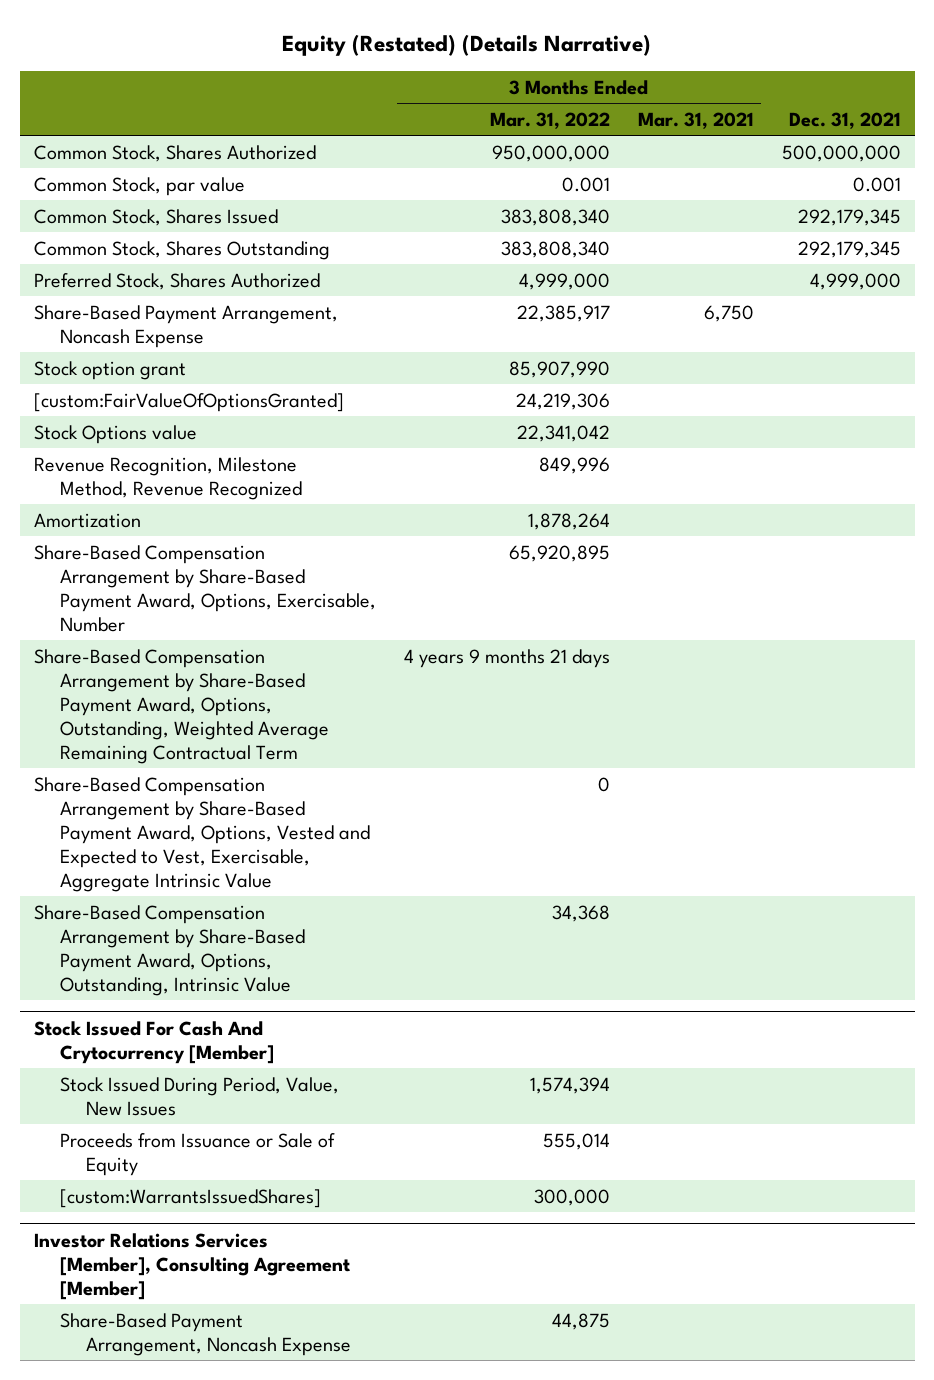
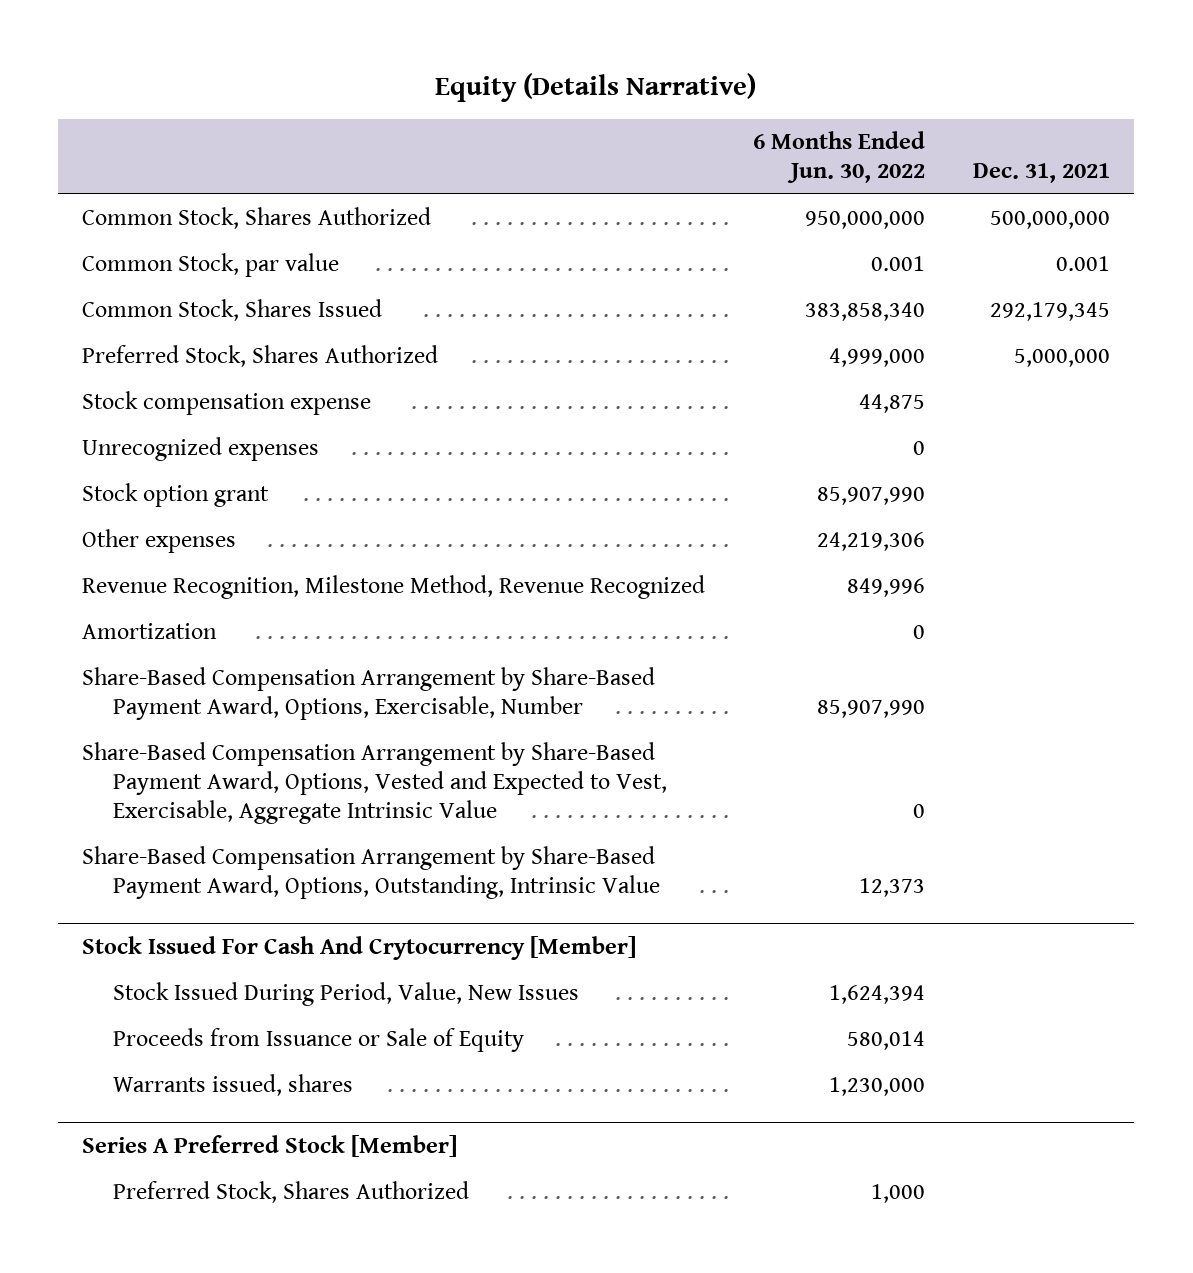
- Equity (Restated) (Details Narrative)
+ Equity (Details Narrative)
- | 3 Months Ended Mar. 31, 2022 | 3 Months Ended Mar. 31, 2021 | Dec. 31, 2021
+ | 6 Months Ended Jun. 30, 2022 | Dec. 31, 2021
- Common Stock, Shares Outstanding | 383,808,340 | | 292,179,345
- Preferred Stock, Shares Authorized | 4,999,000 | | 4,999,000
- Share-Based Payment Arrangement, Noncash Expense | 22,385,917 | 6,750 |
+ Preferred Stock, Shares Authorized | 4,999,000 | 5,000,000
+ Stock compensation expense | 44,875 |
+ Unrecognized expenses | 0 |
- [custom:FairValueOfOptionsGranted] | 24,219,306 | |
- Stock Options value | 22,341,042 | |
+ Other expenses | 24,219,306 |
- Share-Based Compensation Arrangement by Share-Based Payment Award, Options, Outstanding, Weighted Average Remaining Contractual Term | 4 years 9 months 21 days | |
@ Stock Issued For Cash And Crytocurrency [Member]
- [custom:WarrantsIssuedShares] | 300,000 | |
- Investor Relations Services [Member], Consulting Agreement [Member]
- Share-Based Payment Arrangement, Noncash Expense | 44,875 | |
@ Stock Issued For Cash And Crytocurrency [Member]
+ Warrants issued, shares | 1,230,000 |
+ Series A Preferred Stock [Member]
+ Preferred Stock, Shares Authorized | 1,000 |

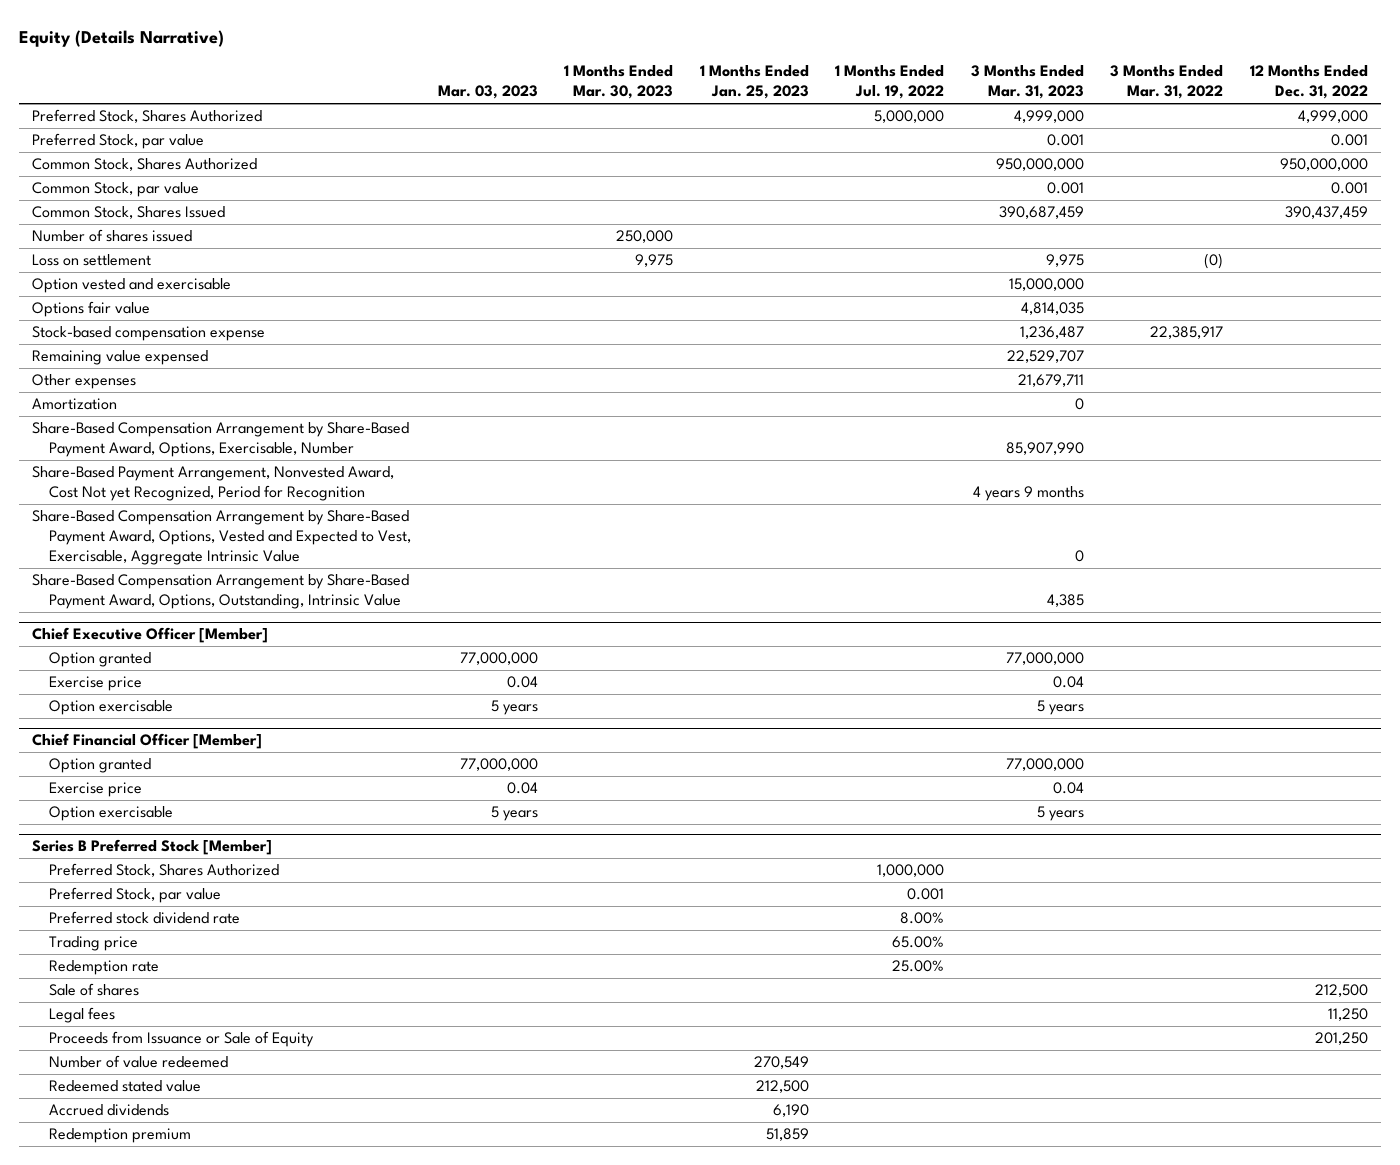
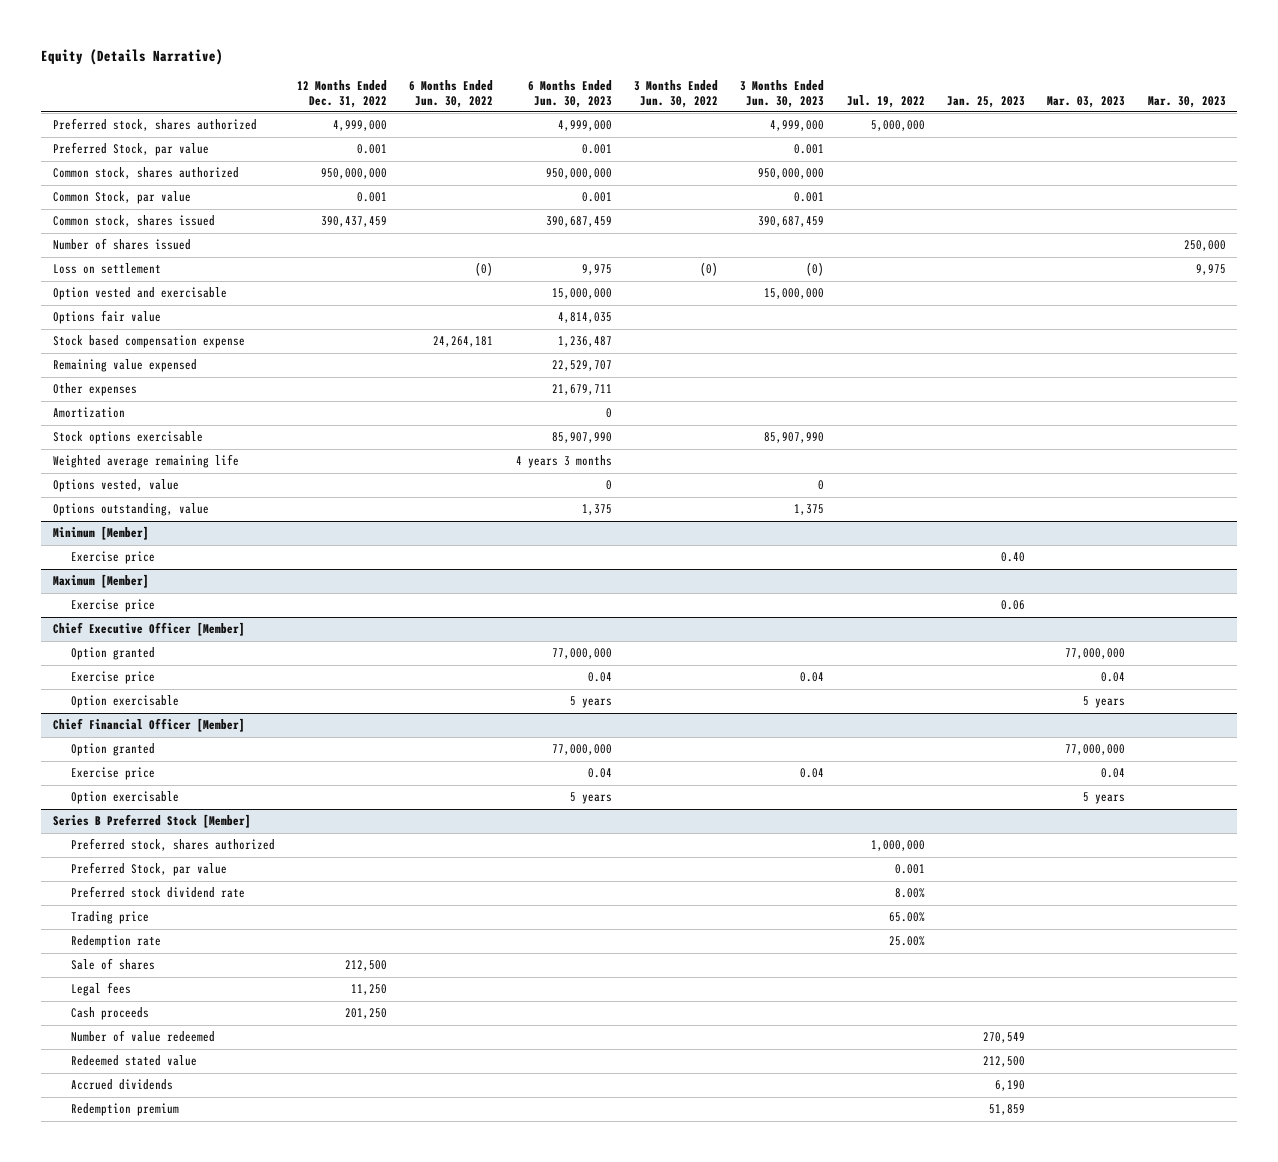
- | Mar. 03, 2023 | 1 Months Ended Mar. 30, 2023 | 1 Months Ended Jan. 25, 2023 | 1 Months Ended Jul. 19, 2022 | 3 Months Ended Mar. 31, 2023 | 3 Months Ended Mar. 31, 2022 | 12 Months Ended Dec. 31, 2022
+ | 12 Months Ended Dec. 31, 2022 | 6 Months Ended Jun. 30, 2022 | 6 Months Ended Jun. 30, 2023 | 3 Months Ended Jun. 30, 2022 | 3 Months Ended Jun. 30, 2023 | Jul. 19, 2022 | Jan. 25, 2023 | Mar. 03, 2023 | Mar. 30, 2023
- Preferred Stock, Shares Authorized | | | | 5,000,000 | 4,999,000 | | 4,999,000
+ Preferred stock, shares authorized | 4,999,000 | | 4,999,000 | | 4,999,000 | 5,000,000 | | |
- Common Stock, Shares Authorized | | | | | 950,000,000 | | 950,000,000
+ Common stock, shares authorized | 950,000,000 | | 950,000,000 | | 950,000,000 | | | |
- Common Stock, Shares Issued | | | | | 390,687,459 | | 390,437,459
+ Common stock, shares issued | 390,437,459 | | 390,687,459 | | 390,687,459 | | | |
- Stock-based compensation expense | | | | | 1,236,487 | 22,385,917 |
+ Stock based compensation expense | | 24,264,181 | 1,236,487 | | | | | |
- Share-Based Compensation Arrangement by Share-Based Payment Award, Options, Exercisable, Number | | | | | 85,907,990 | |
- Share-Based Payment Arrangement, Nonvested Award, Cost Not yet Recognized, Period for Recognition | | | | | 4 years 9 months | |
- Share-Based Compensation Arrangement by Share-Based Payment Award, Options, Vested and Expected to Vest, Exercisable, Aggregate Intrinsic Value | | | | | 0 | |
- Share-Based Compensation Arrangement by Share-Based Payment Award, Options, Outstanding, Intrinsic Value | | | | | 4,385 | |
+ Stock options exercisable | | | 85,907,990 | | 85,907,990 | | | |
+ Weighted average remaining life | | | 4 years 3 months | | | | | |
+ Options vested, value | | | 0 | | 0 | | | |
+ Options outstanding, value | | | 1,375 | | 1,375 | | | |
+ Minimum [Member]
+ Exercise price | | | | | | | 0.40 | |
+ Maximum [Member]
+ Exercise price | | | | | | | 0.06 | |
@ Series B Preferred Stock [Member]
- Preferred Stock, Shares Authorized | | | | 1,000,000 | | |
+ Preferred stock, shares authorized | | | | | | 1,000,000 | | |
- Proceeds from Issuance or Sale of Equity | | | | | | | 201,250
+ Cash proceeds | 201,250 | | | | | | | |

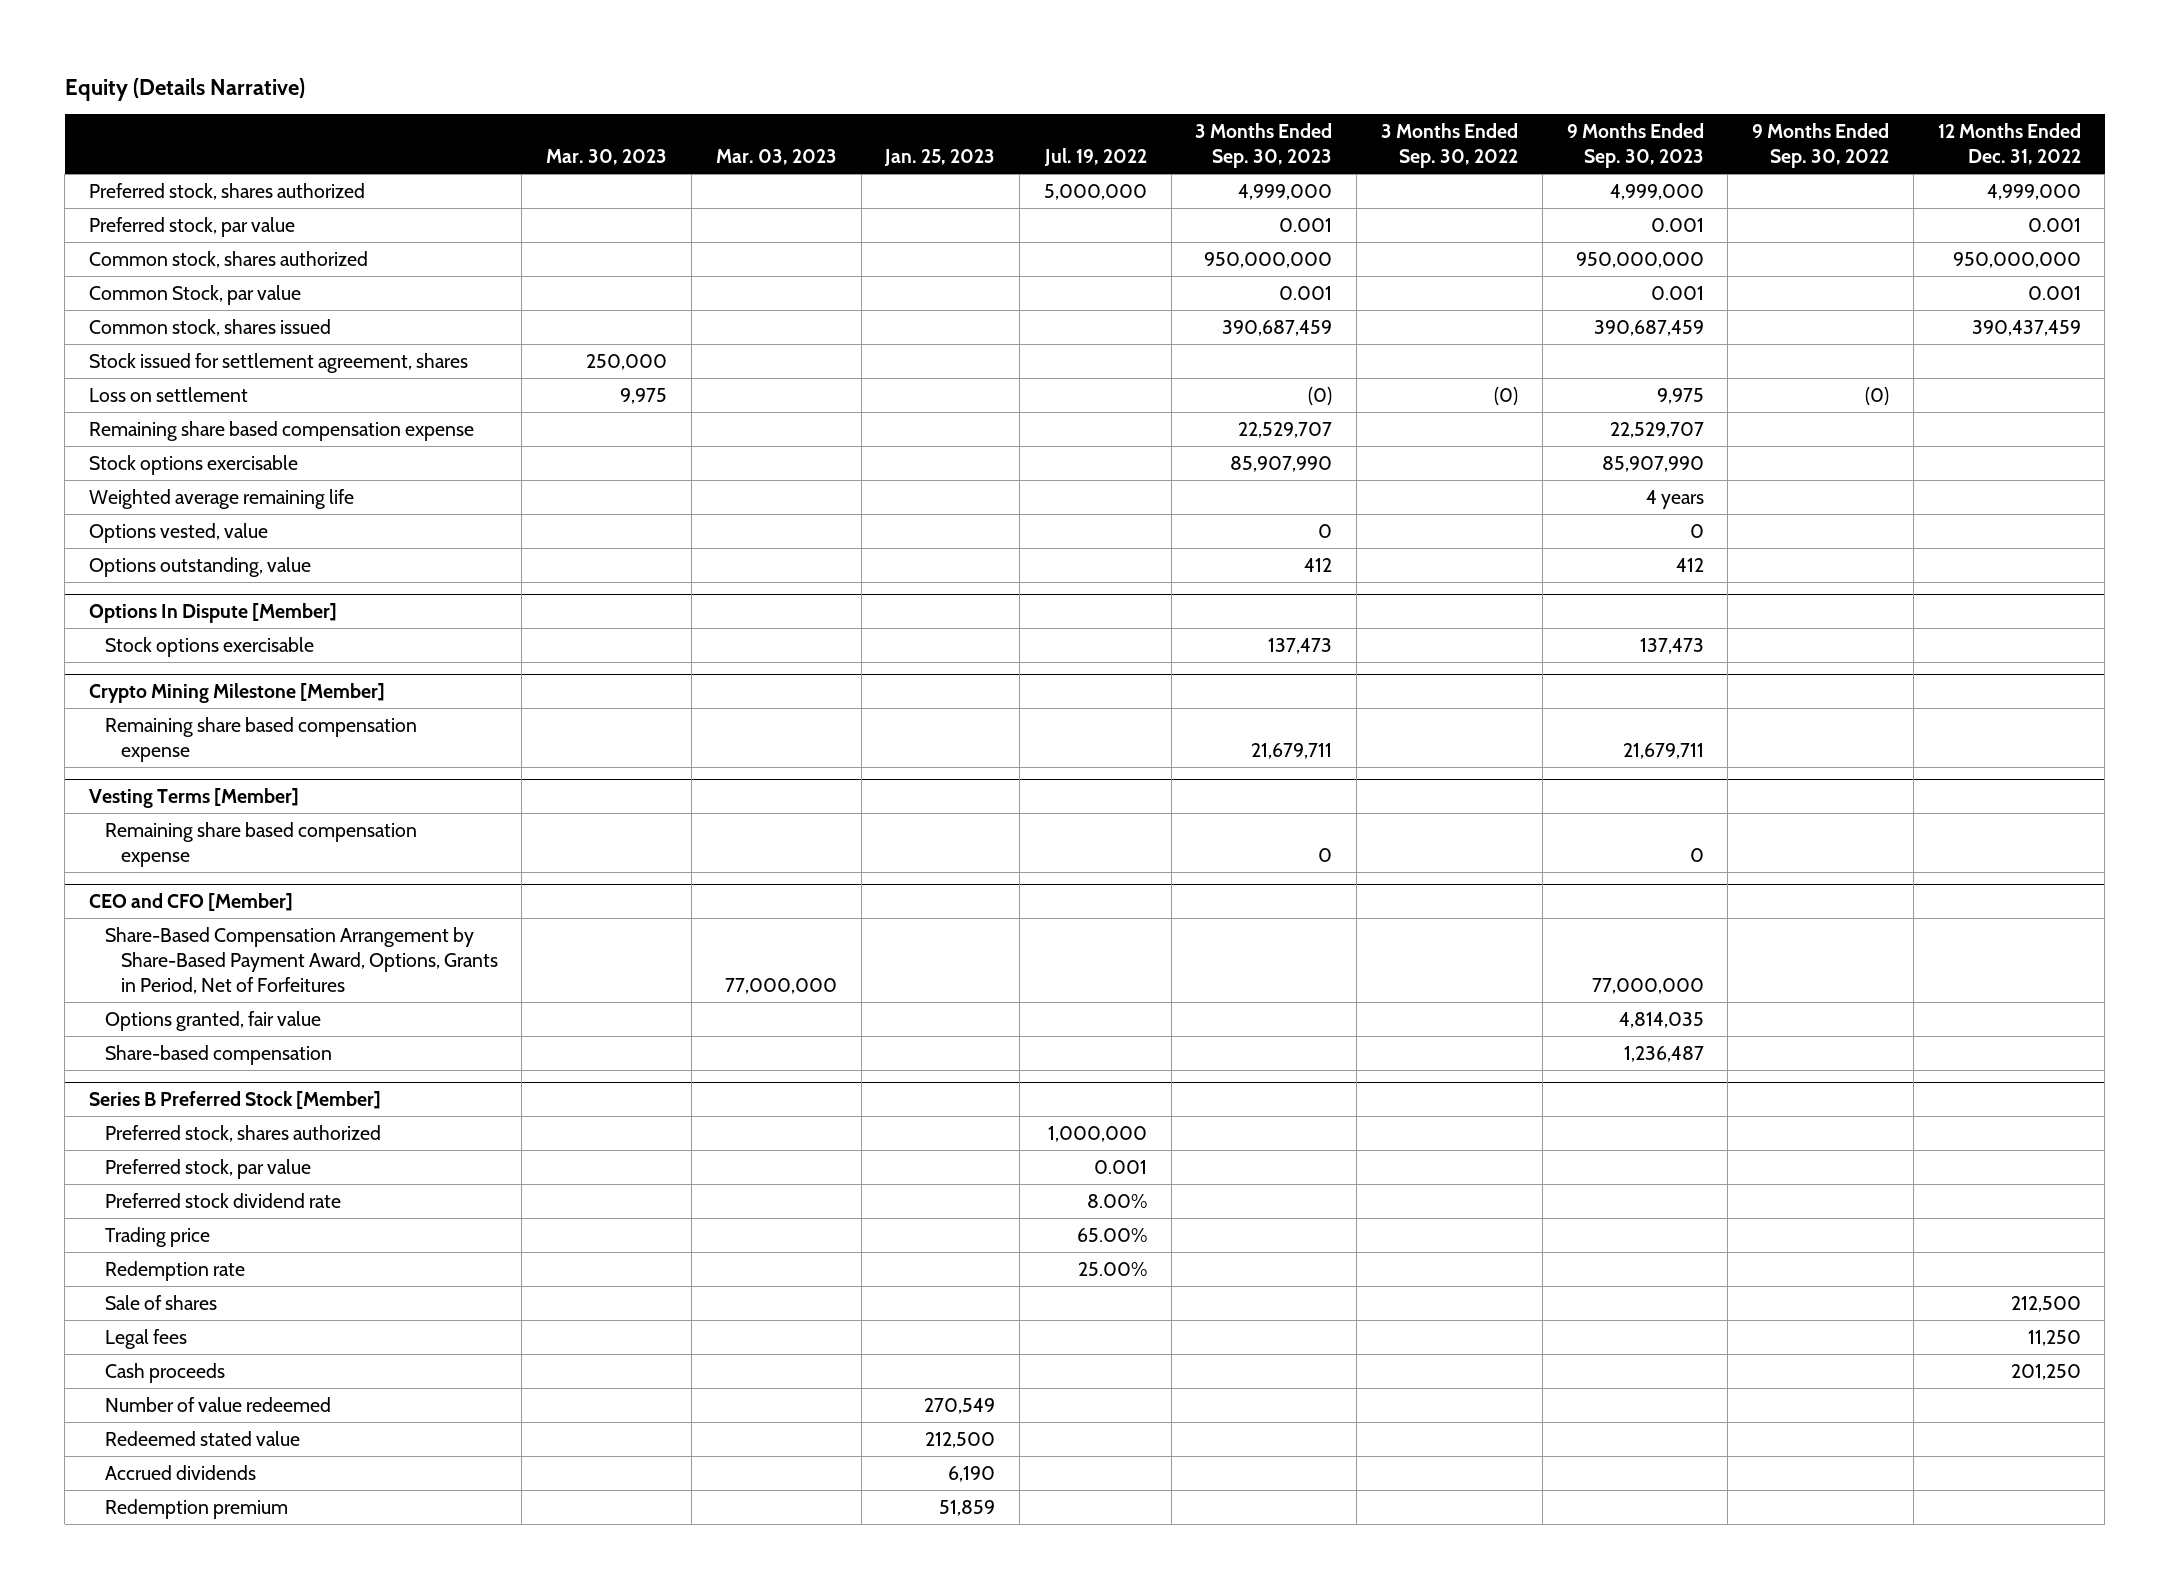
- | 12 Months Ended Dec. 31, 2022 | 6 Months Ended Jun. 30, 2022 | 6 Months Ended Jun. 30, 2023 | 3 Months Ended Jun. 30, 2022 | 3 Months Ended Jun. 30, 2023 | Jul. 19, 2022 | Jan. 25, 2023 | Mar. 03, 2023 | Mar. 30, 2023
+ | Mar. 30, 2023 | Mar. 03, 2023 | Jan. 25, 2023 | Jul. 19, 2022 | 3 Months Ended Sep. 30, 2023 | 3 Months Ended Sep. 30, 2022 | 9 Months Ended Sep. 30, 2023 | 9 Months Ended Sep. 30, 2022 | 12 Months Ended Dec. 31, 2022
- Preferred Stock, par value | 0.001 | | 0.001 | | 0.001 | | | |
+ Preferred stock, par value | | | | | 0.001 | | 0.001 | | 0.001
- Number of shares issued | | | | | | | | | 250,000
+ Stock issued for settlement agreement, shares | 250,000 | | | | | | | |
- Option vested and exercisable | | | 15,000,000 | | 15,000,000 | | | |
- Options fair value | | | 4,814,035 | | | | | |
- Stock based compensation expense | | 24,264,181 | 1,236,487 | | | | | |
- Remaining value expensed | | | 22,529,707 | | | | | |
- Other expenses | | | 21,679,711 | | | | | |
- Amortization | | | 0 | | | | | |
+ Remaining share based compensation expense | | | | | 22,529,707 | | 22,529,707 | |
- Minimum [Member]
- Exercise price | | | | | | | 0.40 | |
- Maximum [Member]
- Exercise price | | | | | | | 0.06 | |
- Chief Executive Officer [Member]
- Option granted | | | 77,000,000 | | | | | 77,000,000 |
- Exercise price | | | 0.04 | | 0.04 | | | 0.04 |
- Option exercisable | | | 5 years | | | | | 5 years |
- Chief Financial Officer [Member]
- Option granted | | | 77,000,000 | | | | | 77,000,000 |
- Exercise price | | | 0.04 | | 0.04 | | | 0.04 |
- Option exercisable | | | 5 years | | | | | 5 years |
+ Options In Dispute [Member]
+ Stock options exercisable | | | | | 137,473 | | 137,473 | |
+ Crypto Mining Milestone [Member]
+ Remaining share based compensation expense | | | | | 21,679,711 | | 21,679,711 | |
+ Vesting Terms [Member]
+ Remaining share based compensation expense | | | | | 0 | | 0 | |
+ CEO and CFO [Member]
+ Share-Based Compensation Arrangement by Share-Based Payment Award, Options, Grants in Period, Net of Forfeitures | | 77,000,000 | | | | | 77,000,000 | |
+ Options granted, fair value | | | | | | | 4,814,035 | |
+ Share-based compensation | | | | | | | 1,236,487 | |
@ Series B Preferred Stock [Member]
- Preferred Stock, par value | | | | | | 0.001 | | |
+ Preferred stock, par value | | | | 0.001 | | | | |

